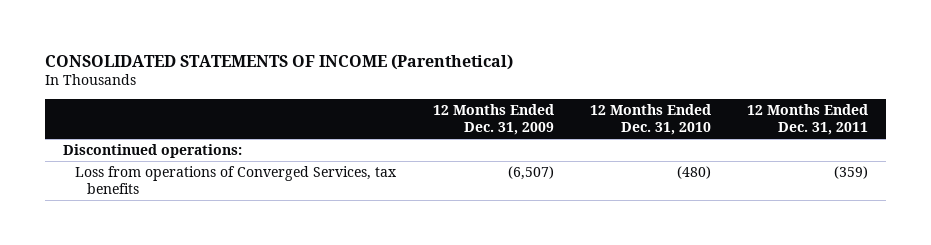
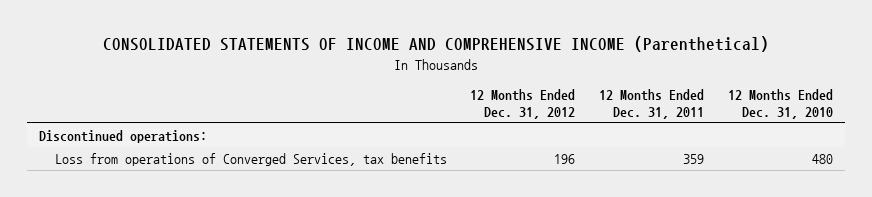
- CONSOLIDATED STATEMENTS OF INCOME (Parenthetical)
+ CONSOLIDATED STATEMENTS OF INCOME AND COMPREHENSIVE INCOME (Parenthetical)
- | 12 Months Ended Dec. 31, 2009 | 12 Months Ended Dec. 31, 2010 | 12 Months Ended Dec. 31, 2011
+ | 12 Months Ended Dec. 31, 2012 | 12 Months Ended Dec. 31, 2011 | 12 Months Ended Dec. 31, 2010
- Loss from operations of Converged Services, tax benefits | (6,507) | (480) | (359)
+ Loss from operations of Converged Services, tax benefits | 196 | 359 | 480

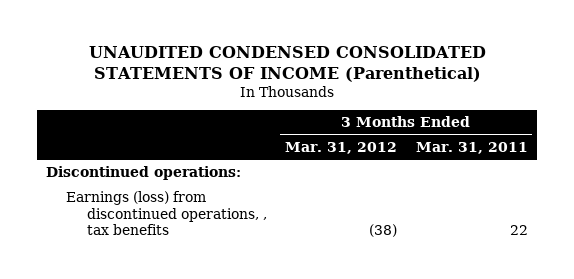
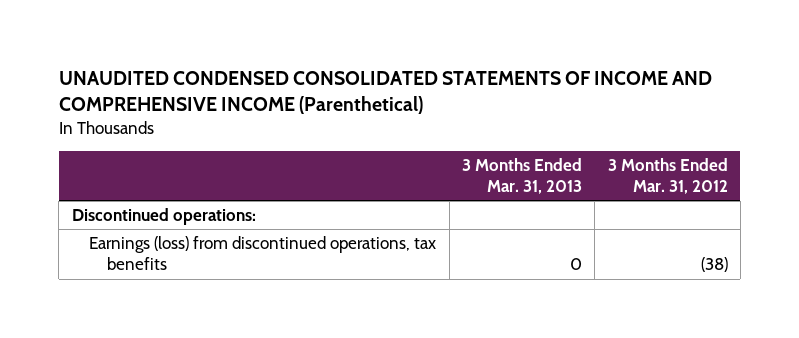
- UNAUDITED CONDENSED CONSOLIDATED STATEMENTS OF INCOME (Parenthetical)
+ UNAUDITED CONDENSED CONSOLIDATED STATEMENTS OF INCOME AND COMPREHENSIVE INCOME (Parenthetical)
- | 3 Months Ended Mar. 31, 2012 | 3 Months Ended Mar. 31, 2011
+ | 3 Months Ended Mar. 31, 2013 | 3 Months Ended Mar. 31, 2012
- Earnings (loss) from discontinued operations, , tax benefits | (38) | 22
+ Earnings (loss) from discontinued operations, tax benefits | 0 | (38)

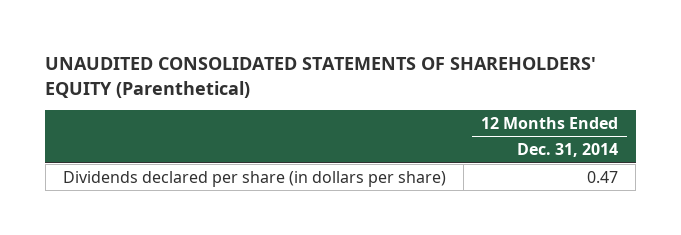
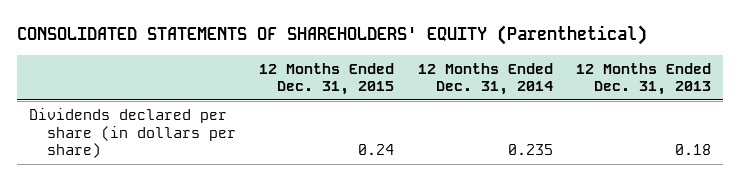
- UNAUDITED CONSOLIDATED STATEMENTS OF SHAREHOLDERS' EQUITY (Parenthetical)
+ CONSOLIDATED STATEMENTS OF SHAREHOLDERS' EQUITY (Parenthetical)
- | 12 Months Ended Dec. 31, 2014
+ | 12 Months Ended Dec. 31, 2015 | 12 Months Ended Dec. 31, 2014 | 12 Months Ended Dec. 31, 2013
- Dividends declared per share (in dollars per share) | 0.47
+ Dividends declared per share (in dollars per share) | 0.24 | 0.235 | 0.18

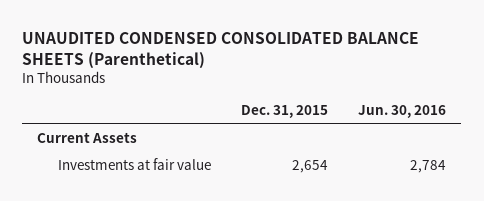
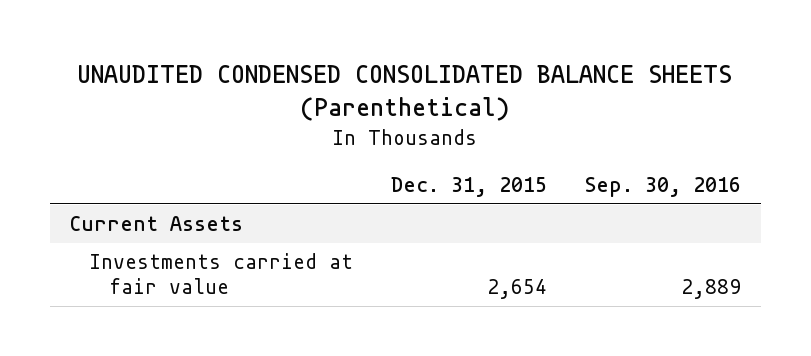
- | Dec. 31, 2015 | Jun. 30, 2016
+ | Dec. 31, 2015 | Sep. 30, 2016
- Investments at fair value | 2,654 | 2,784
+ Investments carried at fair value | 2,654 | 2,889

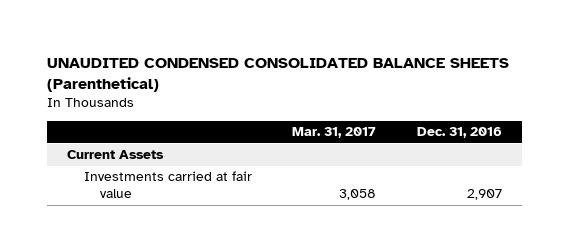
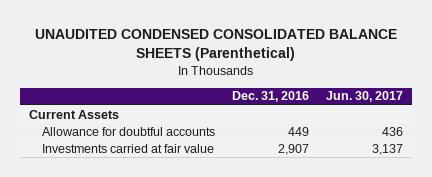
- | Mar. 31, 2017 | Dec. 31, 2016
+ | Dec. 31, 2016 | Jun. 30, 2017
+ Allowance for doubtful accounts | 449 | 436

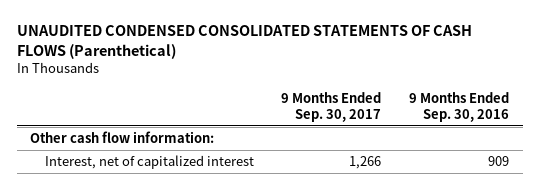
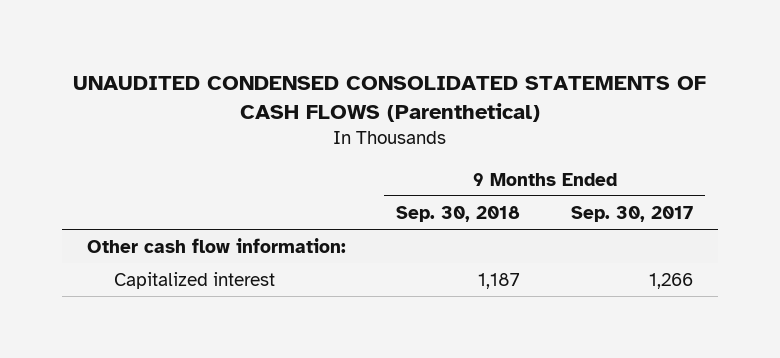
- | 9 Months Ended Sep. 30, 2017 | 9 Months Ended Sep. 30, 2016
+ | 9 Months Ended Sep. 30, 2018 | 9 Months Ended Sep. 30, 2017
- Interest, net of capitalized interest | 1,266 | 909
+ Capitalized interest | 1,187 | 1,266

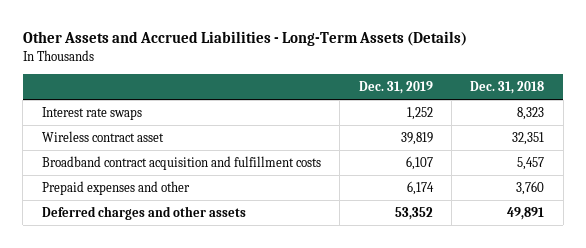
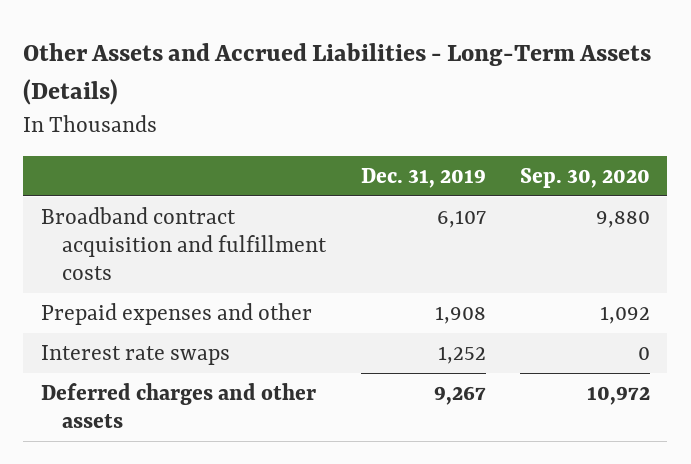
- | Dec. 31, 2019 | Dec. 31, 2018
+ | Dec. 31, 2019 | Sep. 30, 2020
- Wireless contract asset | 39,819 | 32,351
- Prepaid expenses and other | 6,174 | 3,760
- Deferred charges and other assets | 53,352 | 49,891
+ Prepaid expenses and other | 1,908 | 1,092
moved down: Interest rate swaps | 1,252 | 0
+ Deferred charges and other assets | 9,267 | 10,972

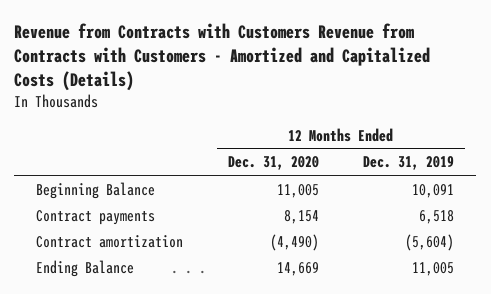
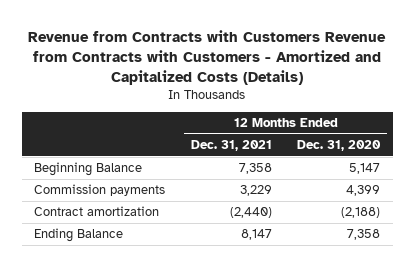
- | 12 Months Ended Dec. 31, 2020 | 12 Months Ended Dec. 31, 2019
+ | 12 Months Ended Dec. 31, 2021 | 12 Months Ended Dec. 31, 2020
- Beginning Balance | 11,005 | 10,091
- Contract payments | 8,154 | 6,518
- Contract amortization | (4,490) | (5,604)
- Ending Balance | 14,669 | 11,005
+ Beginning Balance | 7,358 | 5,147
+ Commission payments | 3,229 | 4,399
+ Contract amortization | (2,440) | (2,188)
+ Ending Balance | 8,147 | 7,358

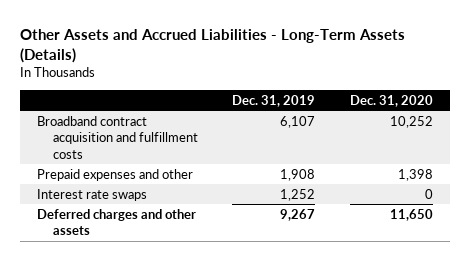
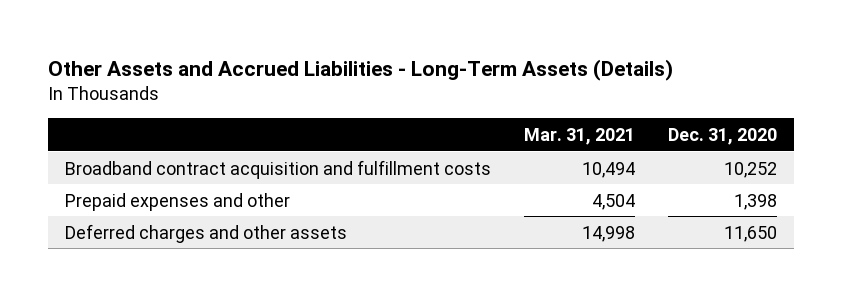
- | Dec. 31, 2019 | Dec. 31, 2020
+ | Mar. 31, 2021 | Dec. 31, 2020
- Interest rate swaps | 1,252 | 0

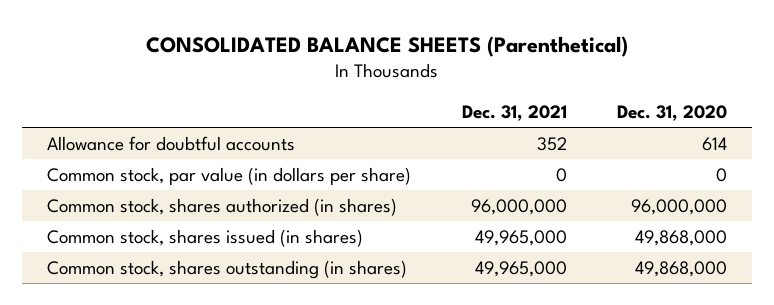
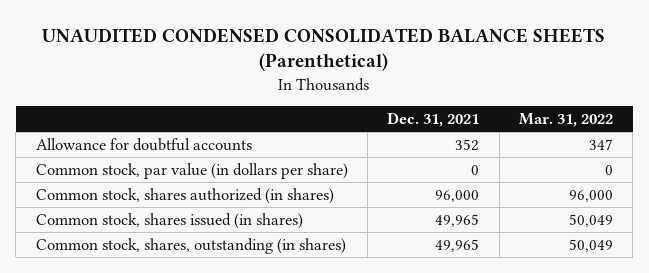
- CONSOLIDATED BALANCE SHEETS (Parenthetical)
+ UNAUDITED CONDENSED CONSOLIDATED BALANCE SHEETS (Parenthetical)
- | Dec. 31, 2021 | Dec. 31, 2020
+ | Dec. 31, 2021 | Mar. 31, 2022
- Common stock, shares authorized (in shares) | 96,000,000 | 96,000,000
- Common stock, shares issued (in shares) | 49,965,000 | 49,868,000
- Common stock, shares outstanding (in shares) | 49,965,000 | 49,868,000
+ Common stock, shares authorized (in shares) | 96,000 | 96,000
+ Common stock, shares issued (in shares) | 49,965 | 50,049
+ Common stock, shares, outstanding (in shares) | 49,965 | 50,049

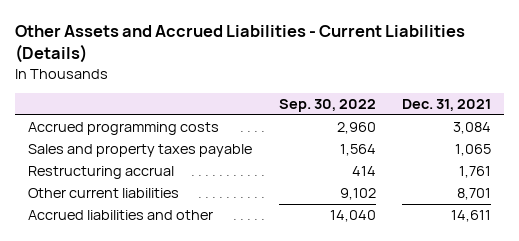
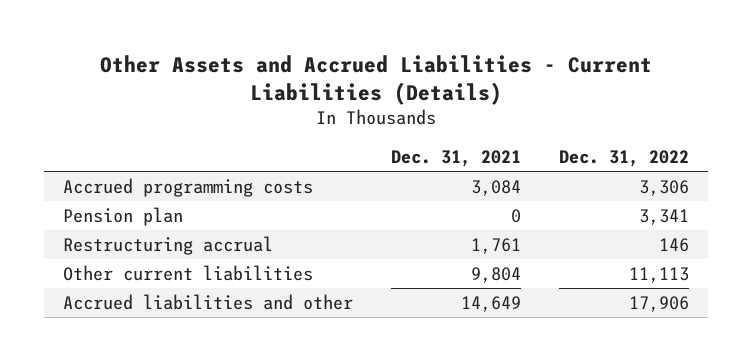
- | Sep. 30, 2022 | Dec. 31, 2021
+ | Dec. 31, 2021 | Dec. 31, 2022
- Sales and property taxes payable | 1,564 | 1,065
+ Pension plan | 0 | 3,341
- Other current liabilities | 9,102 | 8,701
- Accrued liabilities and other | 14,040 | 14,611
+ Other current liabilities | 9,804 | 11,113
+ Accrued liabilities and other | 14,649 | 17,906

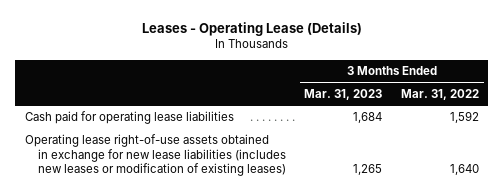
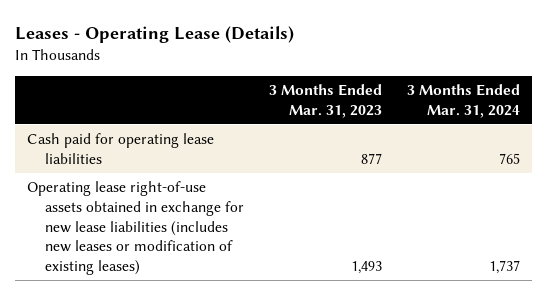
- | 3 Months Ended Mar. 31, 2023 | 3 Months Ended Mar. 31, 2022
+ | 3 Months Ended Mar. 31, 2023 | 3 Months Ended Mar. 31, 2024
- Cash paid for operating lease liabilities | 1,684 | 1,592
- Operating lease right-of-use assets obtained in exchange for new lease liabilities (includes new leases or modification of existing leases) | 1,265 | 1,640
+ Cash paid for operating lease liabilities | 877 | 765
+ Operating lease right-of-use assets obtained in exchange for new lease liabilities (includes new leases or modification of existing leases) | 1,493 | 1,737

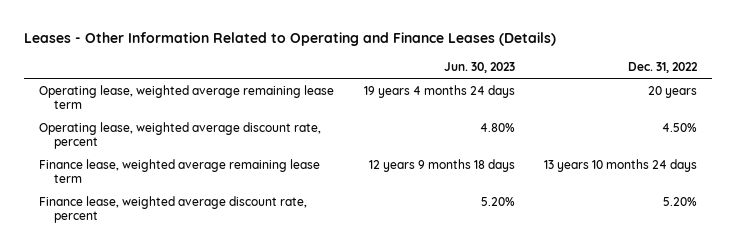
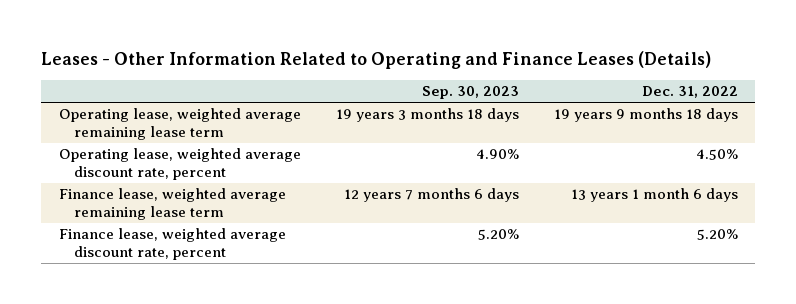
- | Jun. 30, 2023 | Dec. 31, 2022
+ | Sep. 30, 2023 | Dec. 31, 2022
- Operating lease, weighted average remaining lease term | 19 years 4 months 24 days | 20 years
+ Operating lease, weighted average remaining lease term | 19 years 3 months 18 days | 19 years 9 months 18 days
- Finance lease, weighted average remaining lease term | 12 years 9 months 18 days | 13 years 10 months 24 days
+ Finance lease, weighted average remaining lease term | 12 years 7 months 6 days | 13 years 1 month 6 days

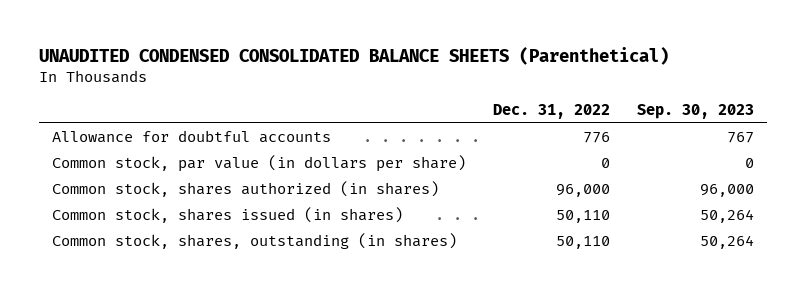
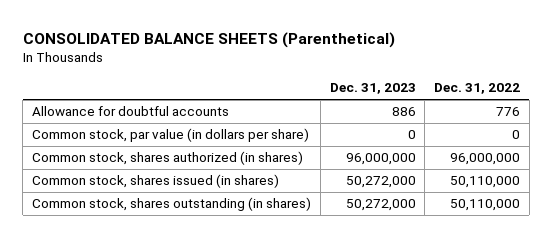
- UNAUDITED CONDENSED CONSOLIDATED BALANCE SHEETS (Parenthetical)
+ CONSOLIDATED BALANCE SHEETS (Parenthetical)
- | Dec. 31, 2022 | Sep. 30, 2023
+ | Dec. 31, 2023 | Dec. 31, 2022
- Common stock, shares authorized (in shares) | 96,000 | 96,000
- Common stock, shares issued (in shares) | 50,110 | 50,264
- Common stock, shares, outstanding (in shares) | 50,110 | 50,264
+ Common stock, shares authorized (in shares) | 96,000,000 | 96,000,000
+ Common stock, shares issued (in shares) | 50,272,000 | 50,110,000
+ Common stock, shares outstanding (in shares) | 50,272,000 | 50,110,000

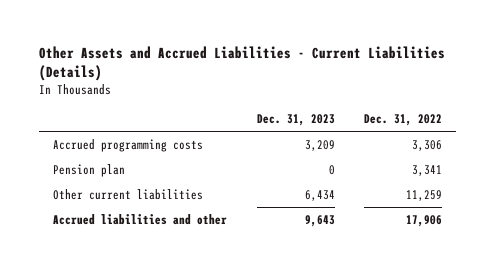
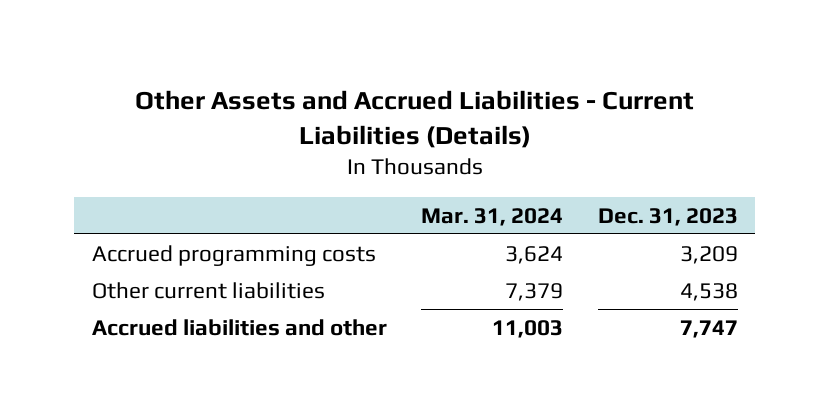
- | Dec. 31, 2023 | Dec. 31, 2022
+ | Mar. 31, 2024 | Dec. 31, 2023
- Pension plan | 0 | 3,341
- Other current liabilities | 6,434 | 11,259
- Accrued liabilities and other | 9,643 | 17,906
+ Other current liabilities | 7,379 | 4,538
+ Accrued liabilities and other | 11,003 | 7,747

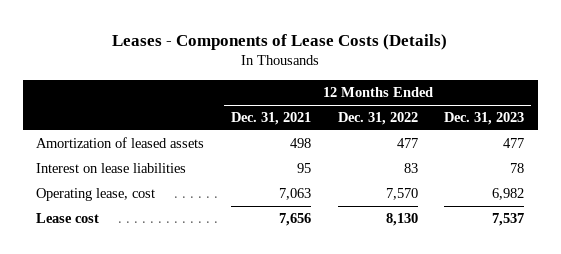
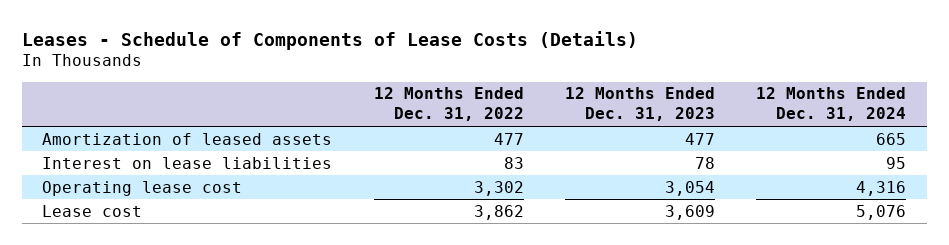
- Leases - Components of Lease Costs (Details)
+ Leases - Schedule of Components of Lease Costs (Details)
- | 12 Months Ended Dec. 31, 2021 | 12 Months Ended Dec. 31, 2022 | 12 Months Ended Dec. 31, 2023
+ | 12 Months Ended Dec. 31, 2022 | 12 Months Ended Dec. 31, 2023 | 12 Months Ended Dec. 31, 2024
- Operating lease, cost | 7,063 | 7,570 | 6,982
- Lease cost | 7,656 | 8,130 | 7,537
+ Operating lease cost | 3,302 | 3,054 | 4,316
+ Lease cost | 3,862 | 3,609 | 5,076

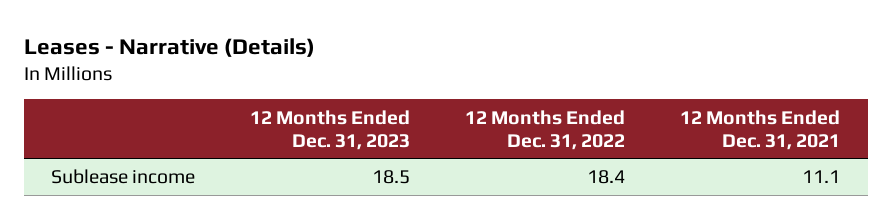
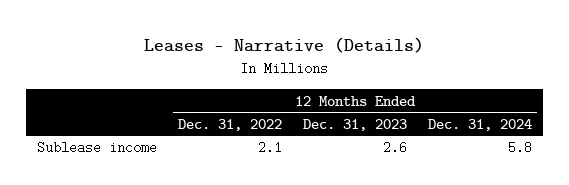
- | 12 Months Ended Dec. 31, 2023 | 12 Months Ended Dec. 31, 2022 | 12 Months Ended Dec. 31, 2021
+ | 12 Months Ended Dec. 31, 2022 | 12 Months Ended Dec. 31, 2023 | 12 Months Ended Dec. 31, 2024
- Sublease income | 18.5 | 18.4 | 11.1
+ Sublease income | 2.1 | 2.6 | 5.8

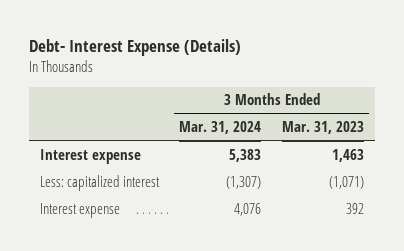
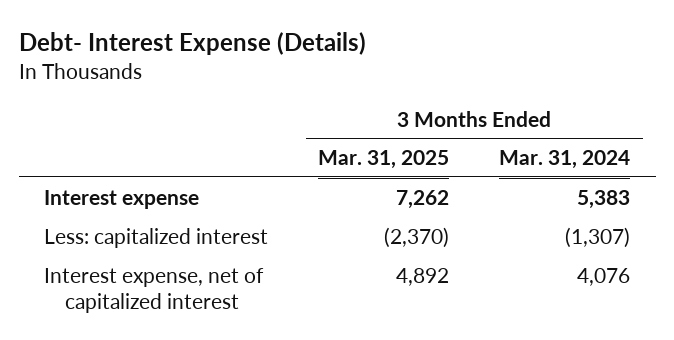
- | 3 Months Ended Mar. 31, 2024 | 3 Months Ended Mar. 31, 2023
+ | 3 Months Ended Mar. 31, 2025 | 3 Months Ended Mar. 31, 2024
- Interest expense | 4,076 | 392
+ Interest expense, net of capitalized interest | 4,892 | 4,076

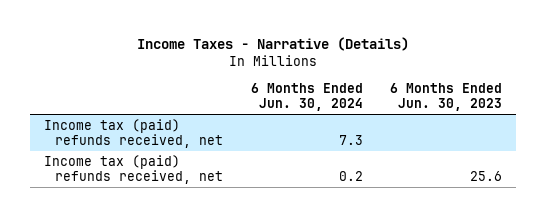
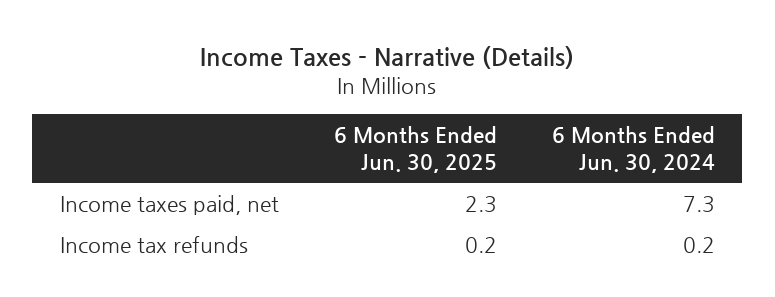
- | 6 Months Ended Jun. 30, 2024 | 6 Months Ended Jun. 30, 2023
+ | 6 Months Ended Jun. 30, 2025 | 6 Months Ended Jun. 30, 2024
- Income tax (paid) refunds received, net | 7.3 |
- Income tax (paid) refunds received, net | 0.2 | 25.6
+ Income taxes paid, net | 2.3 | 7.3
+ Income tax refunds | 0.2 | 0.2

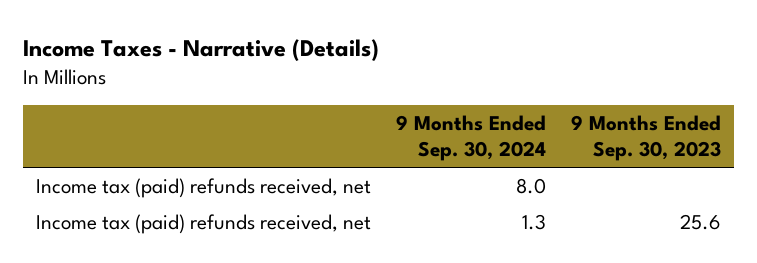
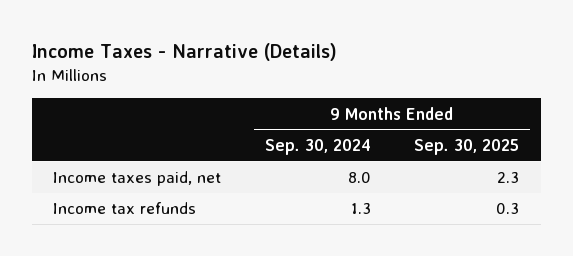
- | 9 Months Ended Sep. 30, 2024 | 9 Months Ended Sep. 30, 2023
+ | 9 Months Ended Sep. 30, 2024 | 9 Months Ended Sep. 30, 2025
- Income tax (paid) refunds received, net | 8.0 |
- Income tax (paid) refunds received, net | 1.3 | 25.6
+ Income taxes paid, net | 8.0 | 2.3
+ Income tax refunds | 1.3 | 0.3

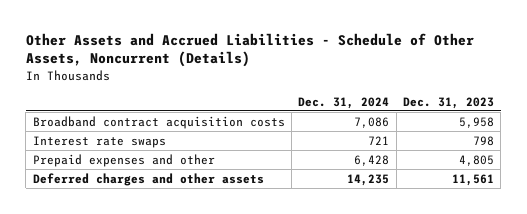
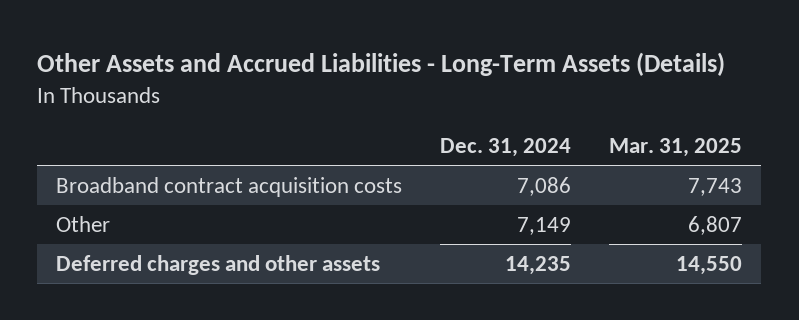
- Other Assets and Accrued Liabilities - Schedule of Other Assets, Noncurrent (Details)
+ Other Assets and Accrued Liabilities - Long-Term Assets (Details)
- | Dec. 31, 2024 | Dec. 31, 2023
+ | Dec. 31, 2024 | Mar. 31, 2025
- Interest rate swaps | 721 | 798
- Prepaid expenses and other | 6,428 | 4,805
+ Other | 7,149 | 6,807

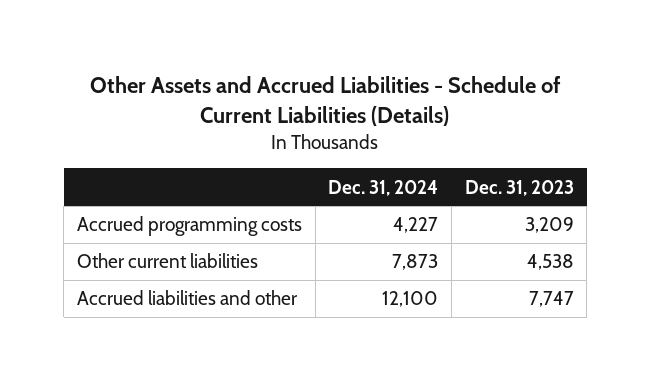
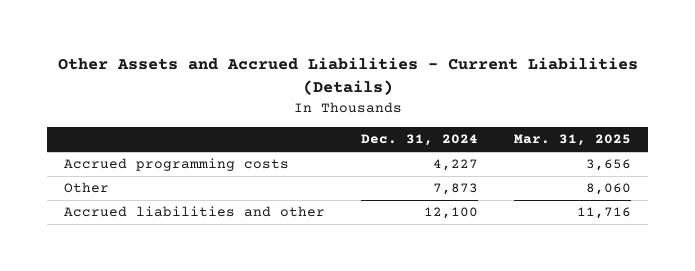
- Other Assets and Accrued Liabilities - Schedule of Current Liabilities (Details)
+ Other Assets and Accrued Liabilities - Current Liabilities (Details)
- | Dec. 31, 2024 | Dec. 31, 2023
+ | Dec. 31, 2024 | Mar. 31, 2025
- Other current liabilities | 7,873 | 4,538
+ Other | 7,873 | 8,060

